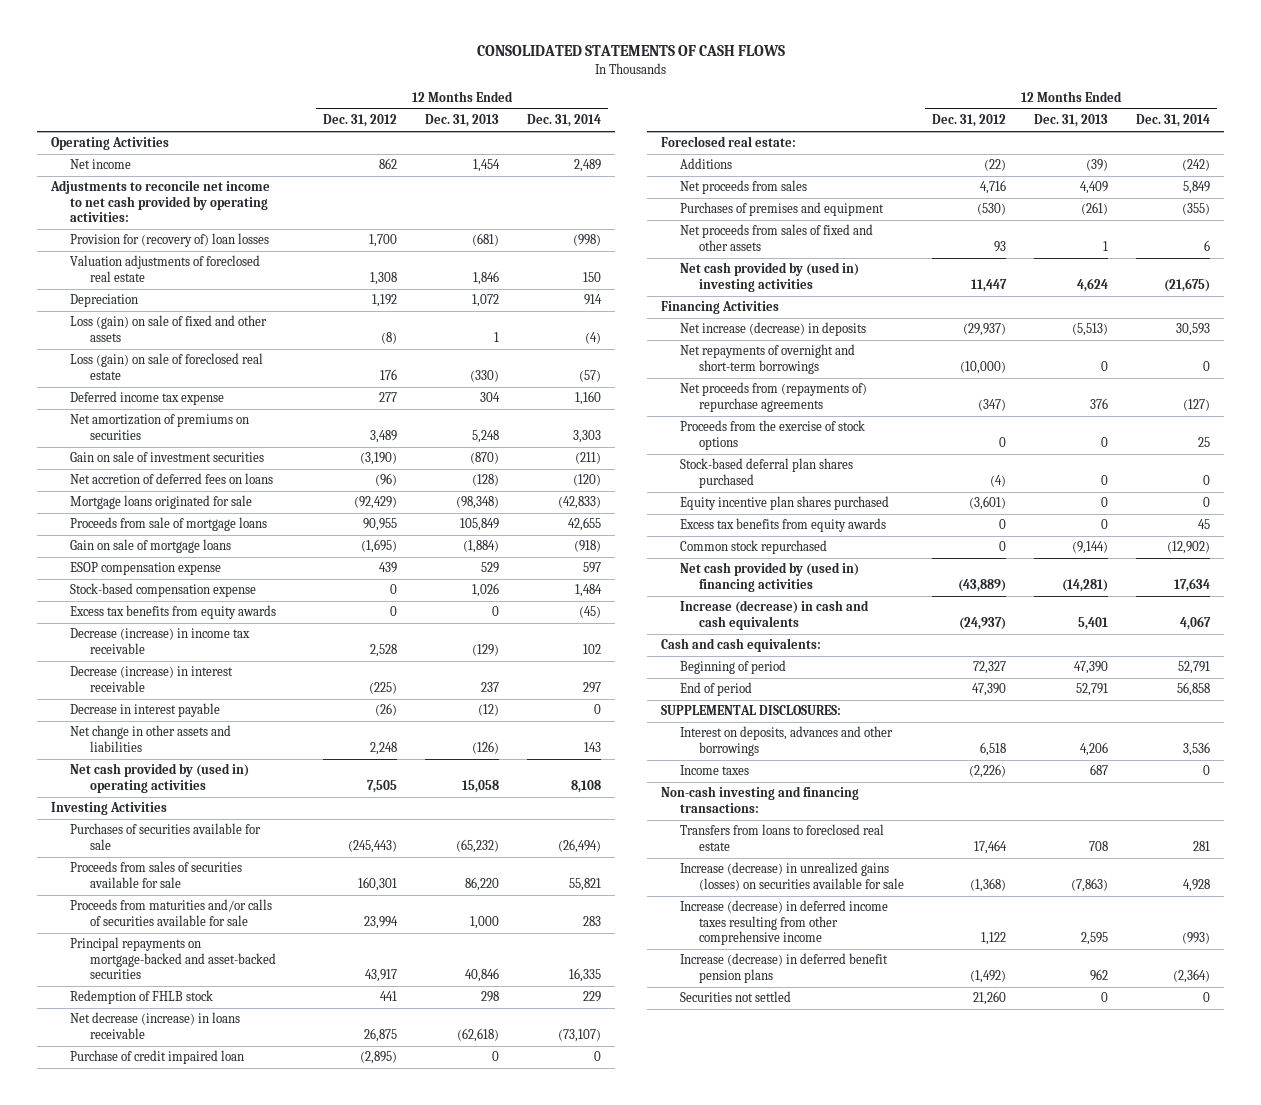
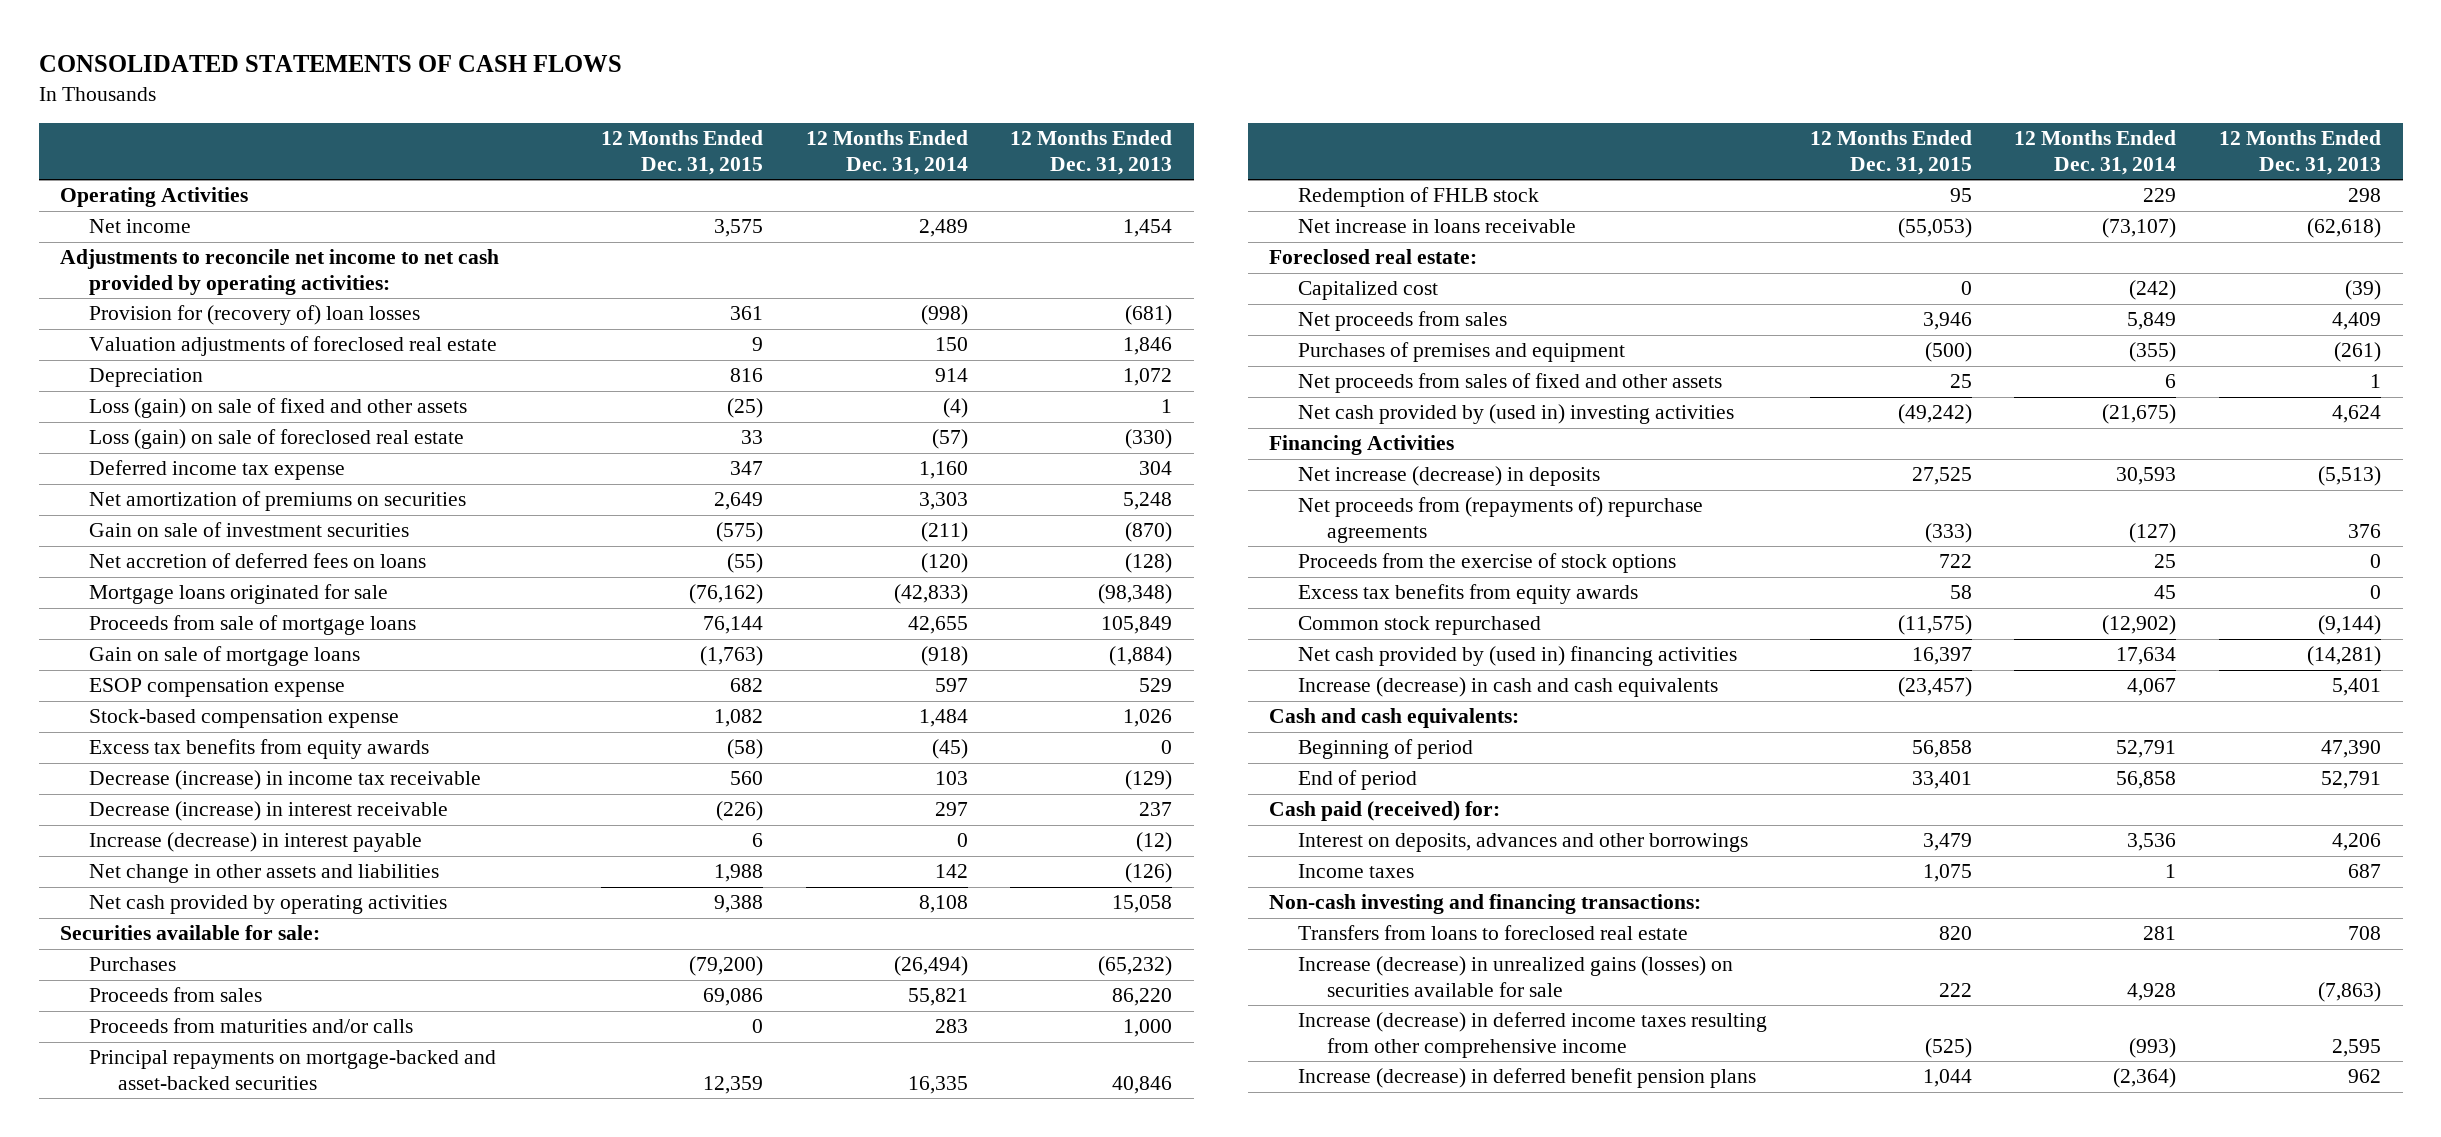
- | 12 Months Ended Dec. 31, 2012 | 12 Months Ended Dec. 31, 2013 | 12 Months Ended Dec. 31, 2014
+ | 12 Months Ended Dec. 31, 2015 | 12 Months Ended Dec. 31, 2014 | 12 Months Ended Dec. 31, 2013
- Decrease (increase) in income tax receivable | 2,528 | (129) | 102
+ Decrease (increase) in income tax receivable | 560 | 103 | (129)
- Decrease in interest payable | (26) | (12) | 0
- Net change in other assets and liabilities | 2,248 | (126) | 143
- Net cash provided by (used in) operating activities | 7,505 | 15,058 | 8,108
- Investing Activities
- Purchases of securities available for sale | (245,443) | (65,232) | (26,494)
- Proceeds from sales of securities available for sale | 160,301 | 86,220 | 55,821
- Proceeds from maturities and/or calls of securities available for sale | 23,994 | 1,000 | 283
+ Increase (decrease) in interest payable | 6 | 0 | (12)
+ Net change in other assets and liabilities | 1,988 | 142 | (126)
+ Net cash provided by operating activities | 9,388 | 8,108 | 15,058
+ Securities available for sale:
+ Purchases | (79,200) | (26,494) | (65,232)
+ Proceeds from sales | 69,086 | 55,821 | 86,220
+ Proceeds from maturities and/or calls | 0 | 283 | 1,000
- Net decrease (increase) in loans receivable | 26,875 | (62,618) | (73,107)
- Purchase of credit impaired loan | (2,895) | 0 | 0
+ Net increase in loans receivable | (55,053) | (73,107) | (62,618)
- Additions | (22) | (39) | (242)
+ Capitalized cost | 0 | (242) | (39)
- Net repayments of overnight and short-term borrowings | (10,000) | 0 | 0
- Stock-based deferral plan shares purchased | (4) | 0 | 0
- Equity incentive plan shares purchased | (3,601) | 0 | 0
- SUPPLEMENTAL DISCLOSURES:
+ Cash paid (received) for:
- Income taxes | (2,226) | 687 | 0
+ Income taxes | 1,075 | 1 | 687
- Securities not settled | 21,260 | 0 | 0

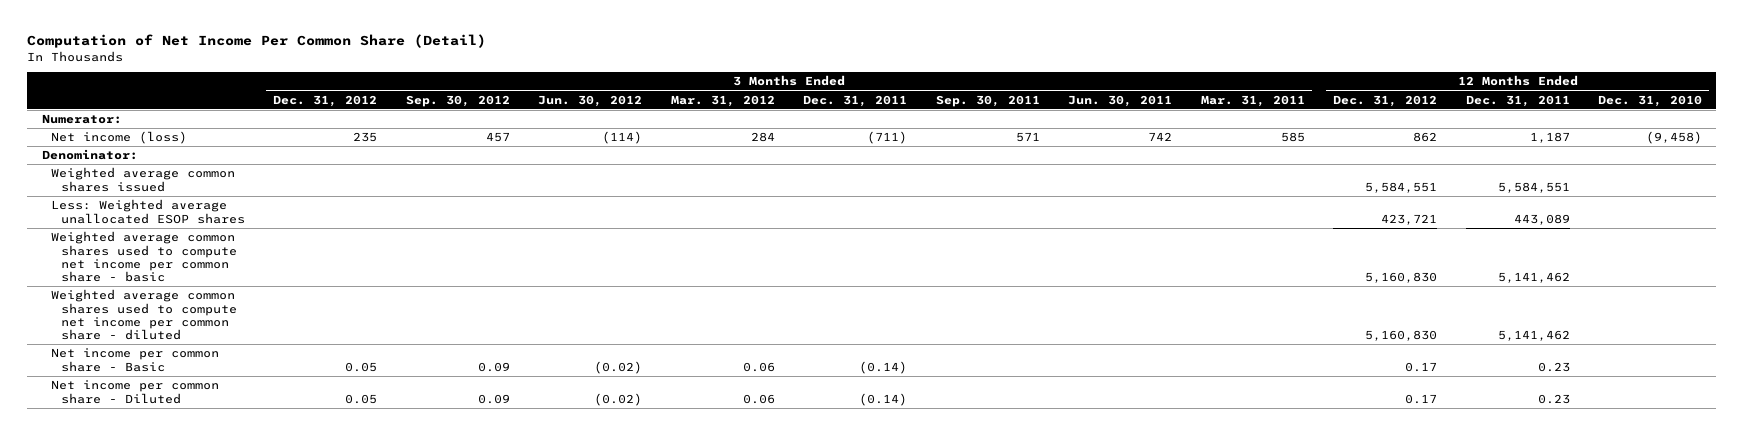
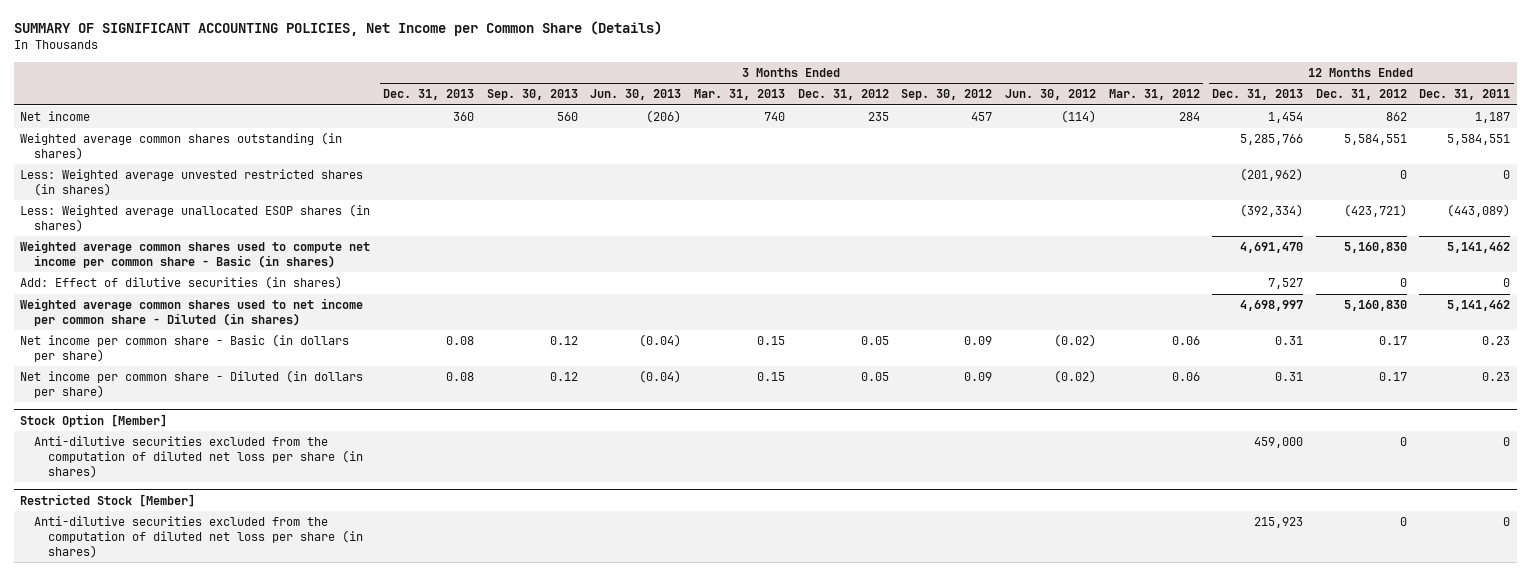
- Computation of Net Income Per Common Share (Detail)
+ SUMMARY OF SIGNIFICANT ACCOUNTING POLICIES, Net Income per Common Share (Details)
- | 3 Months Ended Dec. 31, 2012 | 3 Months Ended Sep. 30, 2012 | 3 Months Ended Jun. 30, 2012 | 3 Months Ended Mar. 31, 2012 | 3 Months Ended Dec. 31, 2011 | 3 Months Ended Sep. 30, 2011 | 3 Months Ended Jun. 30, 2011 | 3 Months Ended Mar. 31, 2011 | 12 Months Ended Dec. 31, 2012 | 12 Months Ended Dec. 31, 2011 | 12 Months Ended Dec. 31, 2010
+ | 3 Months Ended Dec. 31, 2013 | 3 Months Ended Sep. 30, 2013 | 3 Months Ended Jun. 30, 2013 | 3 Months Ended Mar. 31, 2013 | 3 Months Ended Dec. 31, 2012 | 3 Months Ended Sep. 30, 2012 | 3 Months Ended Jun. 30, 2012 | 3 Months Ended Mar. 31, 2012 | 12 Months Ended Dec. 31, 2013 | 12 Months Ended Dec. 31, 2012 | 12 Months Ended Dec. 31, 2011
- Numerator:
- Net income (loss) | 235 | 457 | (114) | 284 | (711) | 571 | 742 | 585 | 862 | 1,187 | (9,458)
- Denominator:
- Weighted average common shares issued | | | | | | | | | 5,584,551 | 5,584,551 |
- Less: Weighted average unallocated ESOP shares | | | | | | | | | 423,721 | 443,089 |
- Weighted average common shares used to compute net income per common share - basic | | | | | | | | | 5,160,830 | 5,141,462 |
- Weighted average common shares used to compute net income per common share - diluted | | | | | | | | | 5,160,830 | 5,141,462 |
- Net income per common share - Basic | 0.05 | 0.09 | (0.02) | 0.06 | (0.14) | | | | 0.17 | 0.23 |
- Net income per common share - Diluted | 0.05 | 0.09 | (0.02) | 0.06 | (0.14) | | | | 0.17 | 0.23 |
+ Net income | 360 | 560 | (206) | 740 | 235 | 457 | (114) | 284 | 1,454 | 862 | 1,187
+ Weighted average common shares outstanding (in shares) | | | | | | | | | 5,285,766 | 5,584,551 | 5,584,551
+ Less: Weighted average unvested restricted shares (in shares) | | | | | | | | | (201,962) | 0 | 0
+ Less: Weighted average unallocated ESOP shares (in shares) | | | | | | | | | (392,334) | (423,721) | (443,089)
+ Weighted average common shares used to compute net income per common share - Basic (in shares) | | | | | | | | | 4,691,470 | 5,160,830 | 5,141,462
+ Add: Effect of dilutive securities (in shares) | | | | | | | | | 7,527 | 0 | 0
+ Weighted average common shares used to net income per common share - Diluted (in shares) | | | | | | | | | 4,698,997 | 5,160,830 | 5,141,462
+ Net income per common share - Basic (in dollars per share) | 0.08 | 0.12 | (0.04) | 0.15 | 0.05 | 0.09 | (0.02) | 0.06 | 0.31 | 0.17 | 0.23
+ Net income per common share - Diluted (in dollars per share) | 0.08 | 0.12 | (0.04) | 0.15 | 0.05 | 0.09 | (0.02) | 0.06 | 0.31 | 0.17 | 0.23
+ Stock Option [Member]
+ Anti-dilutive securities excluded from the computation of diluted net loss per share (in shares) | | | | | | | | | 459,000 | 0 | 0
+ Restricted Stock [Member]
+ Anti-dilutive securities excluded from the computation of diluted net loss per share (in shares) | | | | | | | | | 215,923 | 0 | 0

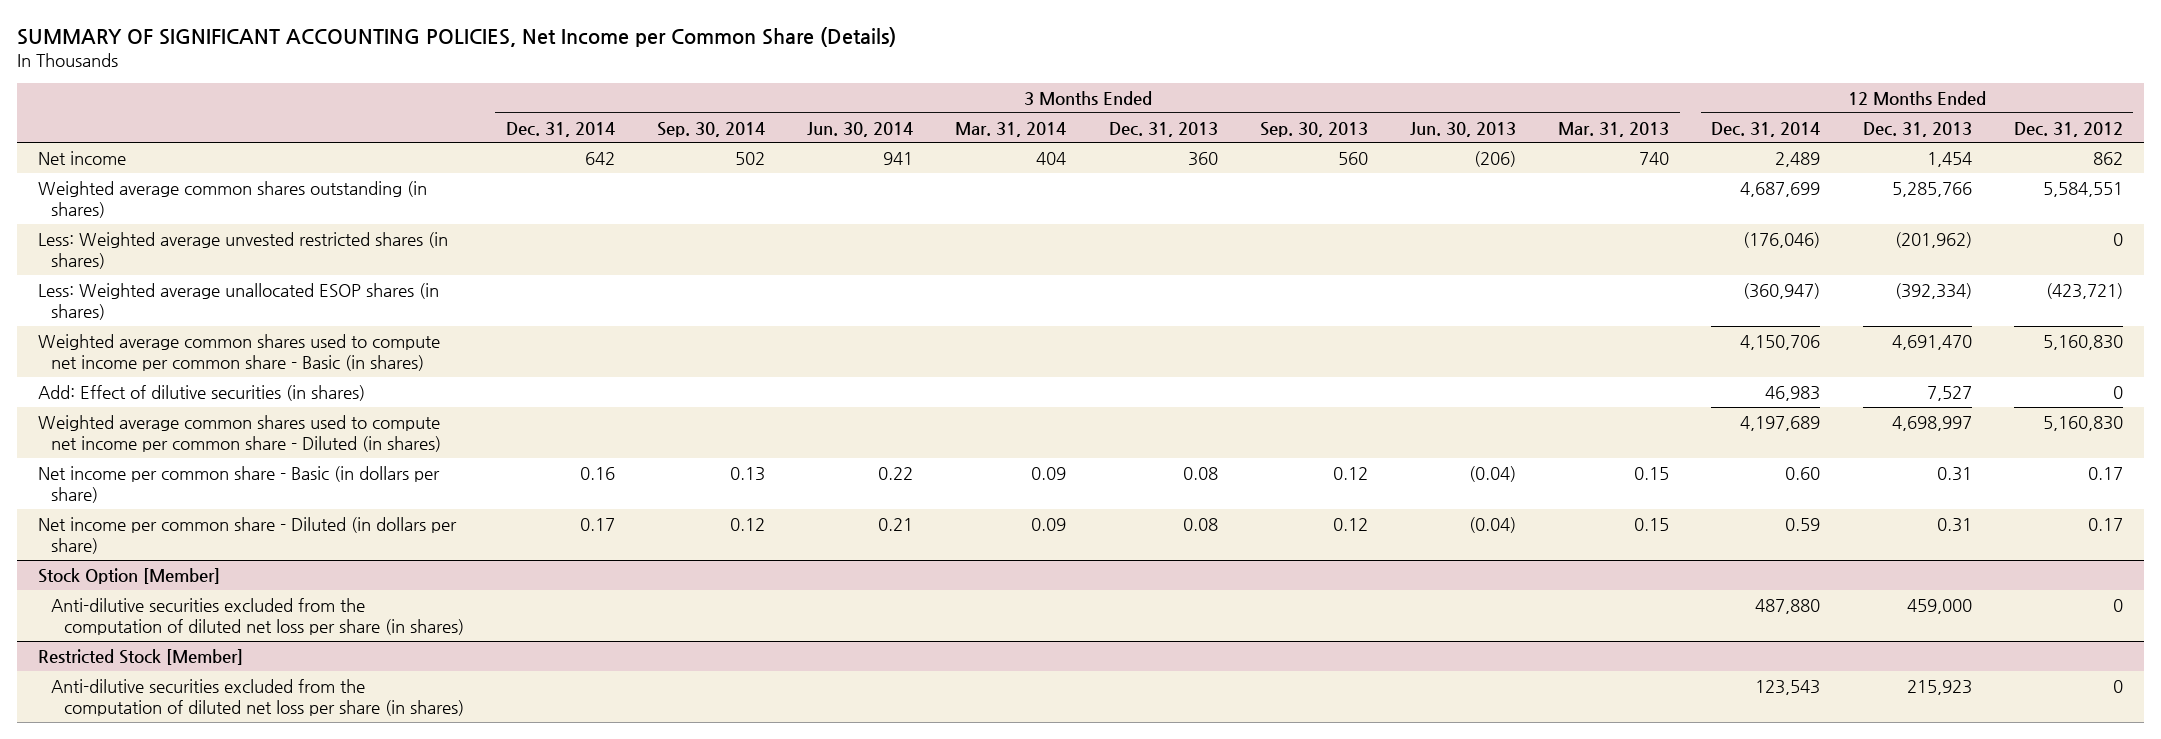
- | 3 Months Ended Dec. 31, 2013 | 3 Months Ended Sep. 30, 2013 | 3 Months Ended Jun. 30, 2013 | 3 Months Ended Mar. 31, 2013 | 3 Months Ended Dec. 31, 2012 | 3 Months Ended Sep. 30, 2012 | 3 Months Ended Jun. 30, 2012 | 3 Months Ended Mar. 31, 2012 | 12 Months Ended Dec. 31, 2013 | 12 Months Ended Dec. 31, 2012 | 12 Months Ended Dec. 31, 2011
+ | 3 Months Ended Dec. 31, 2014 | 3 Months Ended Sep. 30, 2014 | 3 Months Ended Jun. 30, 2014 | 3 Months Ended Mar. 31, 2014 | 3 Months Ended Dec. 31, 2013 | 3 Months Ended Sep. 30, 2013 | 3 Months Ended Jun. 30, 2013 | 3 Months Ended Mar. 31, 2013 | 12 Months Ended Dec. 31, 2014 | 12 Months Ended Dec. 31, 2013 | 12 Months Ended Dec. 31, 2012
- Weighted average common shares used to net income per common share - Diluted (in shares) | | | | | | | | | 4,698,997 | 5,160,830 | 5,141,462
+ Weighted average common shares used to compute net income per common share - Diluted (in shares) | | | | | | | | | 4,197,689 | 4,698,997 | 5,160,830

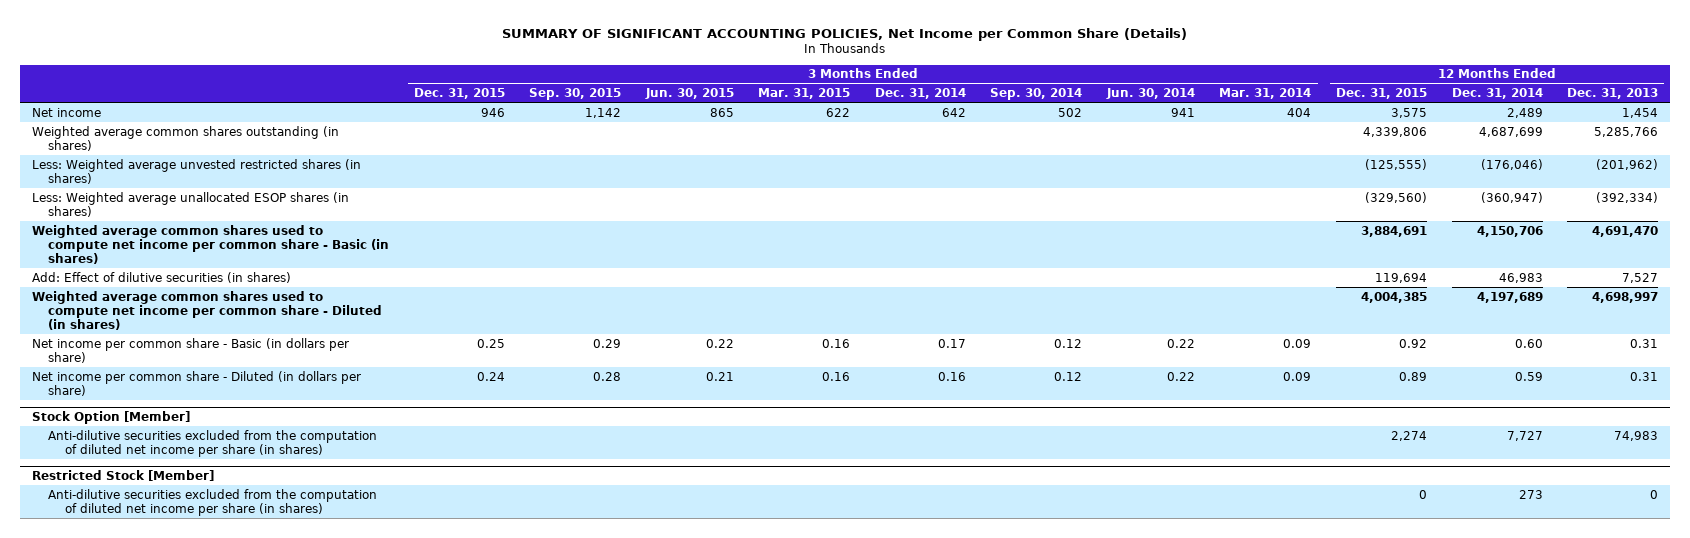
- | 3 Months Ended Dec. 31, 2014 | 3 Months Ended Sep. 30, 2014 | 3 Months Ended Jun. 30, 2014 | 3 Months Ended Mar. 31, 2014 | 3 Months Ended Dec. 31, 2013 | 3 Months Ended Sep. 30, 2013 | 3 Months Ended Jun. 30, 2013 | 3 Months Ended Mar. 31, 2013 | 12 Months Ended Dec. 31, 2014 | 12 Months Ended Dec. 31, 2013 | 12 Months Ended Dec. 31, 2012
+ | 3 Months Ended Dec. 31, 2015 | 3 Months Ended Sep. 30, 2015 | 3 Months Ended Jun. 30, 2015 | 3 Months Ended Mar. 31, 2015 | 3 Months Ended Dec. 31, 2014 | 3 Months Ended Sep. 30, 2014 | 3 Months Ended Jun. 30, 2014 | 3 Months Ended Mar. 31, 2014 | 12 Months Ended Dec. 31, 2015 | 12 Months Ended Dec. 31, 2014 | 12 Months Ended Dec. 31, 2013
- Net income per common share - Basic (in dollars per share) | 0.16 | 0.13 | 0.22 | 0.09 | 0.08 | 0.12 | (0.04) | 0.15 | 0.60 | 0.31 | 0.17
- Net income per common share - Diluted (in dollars per share) | 0.17 | 0.12 | 0.21 | 0.09 | 0.08 | 0.12 | (0.04) | 0.15 | 0.59 | 0.31 | 0.17
+ Net income per common share - Basic (in dollars per share) | 0.25 | 0.29 | 0.22 | 0.16 | 0.17 | 0.12 | 0.22 | 0.09 | 0.92 | 0.60 | 0.31
+ Net income per common share - Diluted (in dollars per share) | 0.24 | 0.28 | 0.21 | 0.16 | 0.16 | 0.12 | 0.22 | 0.09 | 0.89 | 0.59 | 0.31
@ Stock Option [Member]
- Anti-dilutive securities excluded from the computation of diluted net loss per share (in shares) | | | | | | | | | 487,880 | 459,000 | 0
+ Anti-dilutive securities excluded from the computation of diluted net income per share (in shares) | | | | | | | | | 2,274 | 7,727 | 74,983
@ Restricted Stock [Member]
- Anti-dilutive securities excluded from the computation of diluted net loss per share (in shares) | | | | | | | | | 123,543 | 215,923 | 0
+ Anti-dilutive securities excluded from the computation of diluted net income per share (in shares) | | | | | | | | | 0 | 273 | 0

